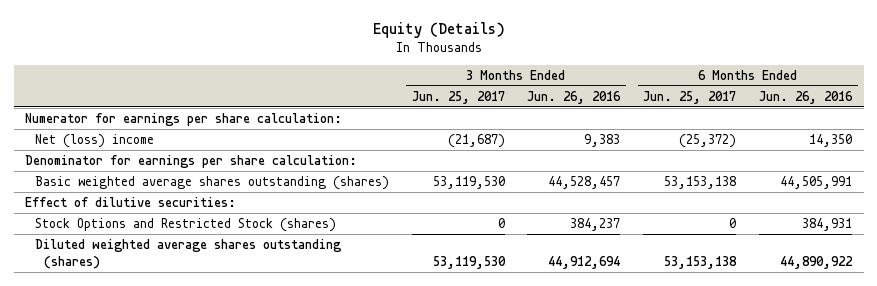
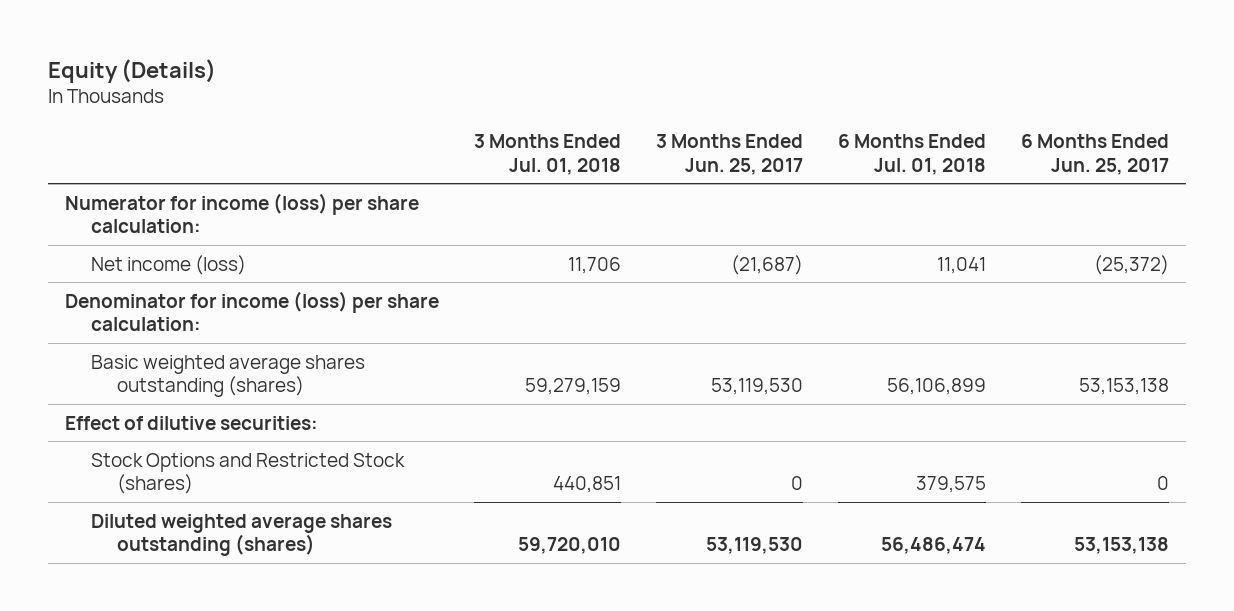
- | 3 Months Ended Jun. 25, 2017 | 3 Months Ended Jun. 26, 2016 | 6 Months Ended Jun. 25, 2017 | 6 Months Ended Jun. 26, 2016
+ | 3 Months Ended Jul. 01, 2018 | 3 Months Ended Jun. 25, 2017 | 6 Months Ended Jul. 01, 2018 | 6 Months Ended Jun. 25, 2017
- Numerator for earnings per share calculation:
- Net (loss) income | (21,687) | 9,383 | (25,372) | 14,350
- Denominator for earnings per share calculation:
+ Numerator for income (loss) per share calculation:
+ Net income (loss) | 11,706 | (21,687) | 11,041 | (25,372)
+ Denominator for income (loss) per share calculation:

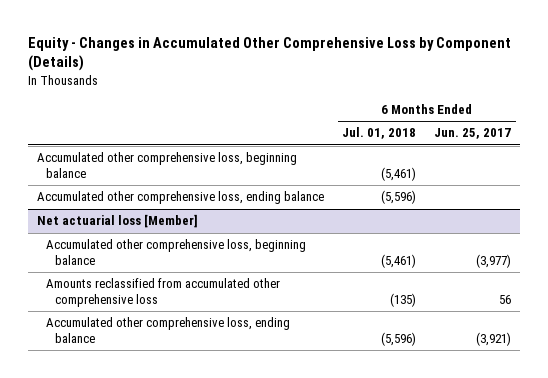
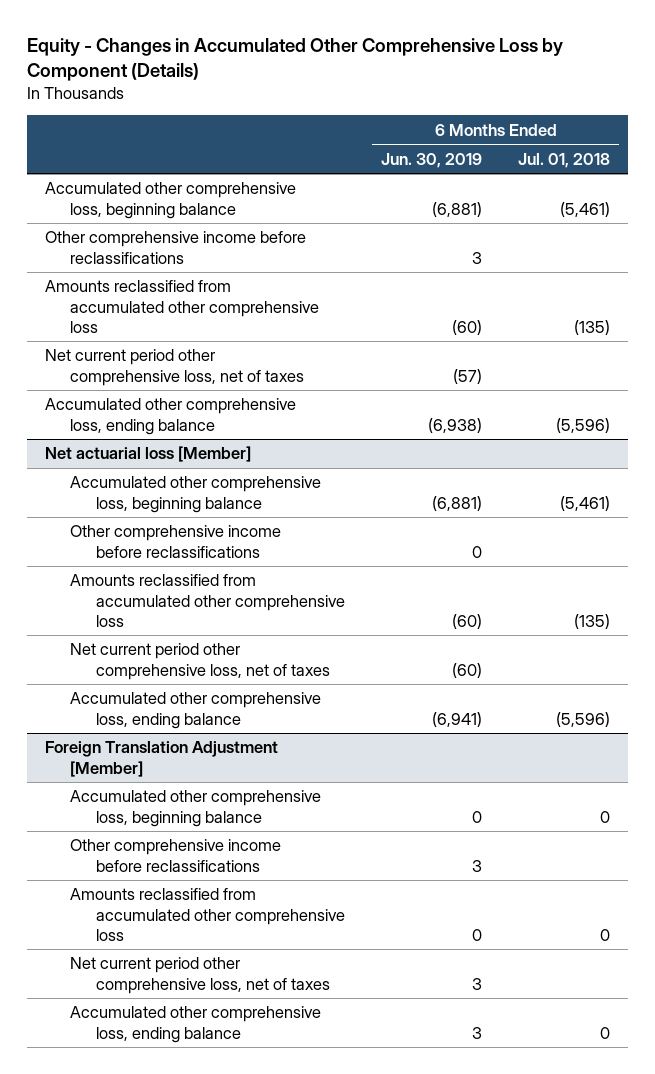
- | 6 Months Ended Jul. 01, 2018 | 6 Months Ended Jun. 25, 2017
+ | 6 Months Ended Jun. 30, 2019 | 6 Months Ended Jul. 01, 2018
+ Other comprehensive income before reclassifications | 3 |
+ Amounts reclassified from accumulated other comprehensive loss | (60) | (135)
+ Net current period other comprehensive loss, net of taxes | (57) |
@ Net actuarial loss [Member]
+ Other comprehensive income before reclassifications | 0 |
+ Net current period other comprehensive loss, net of taxes | (60) |
+ Foreign Translation Adjustment [Member]
+ Accumulated other comprehensive loss, beginning balance | 0 | 0
+ Other comprehensive income before reclassifications | 3 |
+ Amounts reclassified from accumulated other comprehensive loss | 0 | 0
+ Net current period other comprehensive loss, net of taxes | 3 |
+ Accumulated other comprehensive loss, ending balance | 3 | 0

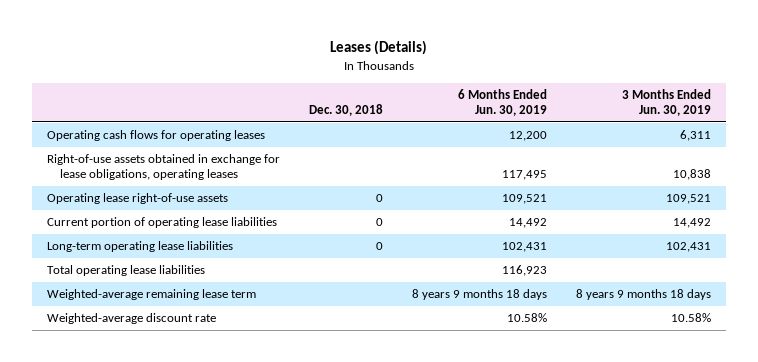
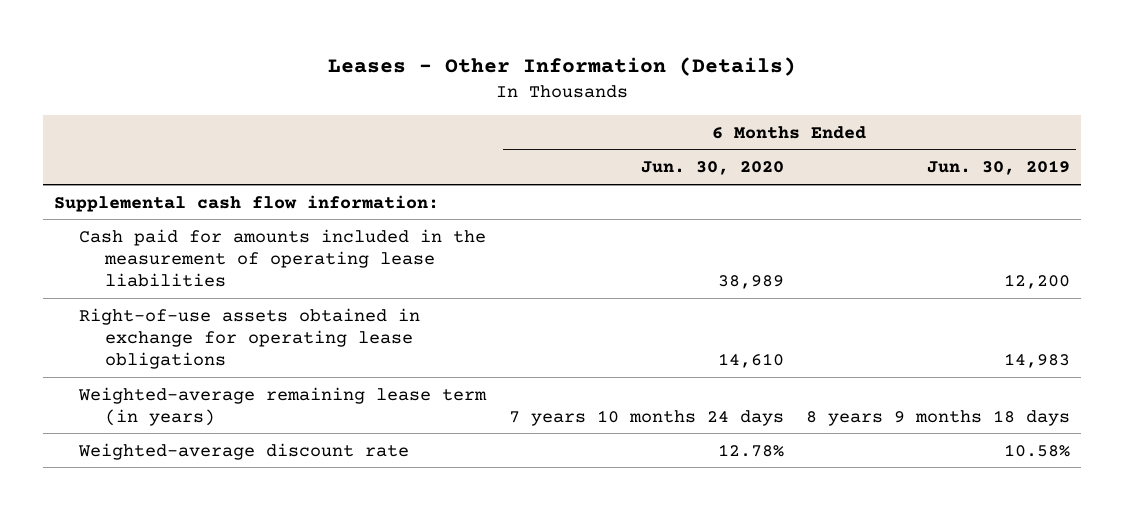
- Leases (Details)
+ Leases - Other Information (Details)
- | Dec. 30, 2018 | 6 Months Ended Jun. 30, 2019 | 3 Months Ended Jun. 30, 2019
+ | 6 Months Ended Jun. 30, 2020 | 6 Months Ended Jun. 30, 2019
- Operating cash flows for operating leases | | 12,200 | 6,311
- Right-of-use assets obtained in exchange for lease obligations, operating leases | | 117,495 | 10,838
- Operating lease right-of-use assets | 0 | 109,521 | 109,521
- Current portion of operating lease liabilities | 0 | 14,492 | 14,492
- Long-term operating lease liabilities | 0 | 102,431 | 102,431
- Total operating lease liabilities | | 116,923 |
- Weighted-average remaining lease term | | 8 years 9 months 18 days | 8 years 9 months 18 days
+ Supplemental cash flow information:
+ Cash paid for amounts included in the measurement of operating lease liabilities | 38,989 | 12,200
+ Right-of-use assets obtained in exchange for operating lease obligations | 14,610 | 14,983
+ Weighted-average remaining lease term (in years) | 7 years 10 months 24 days | 8 years 9 months 18 days

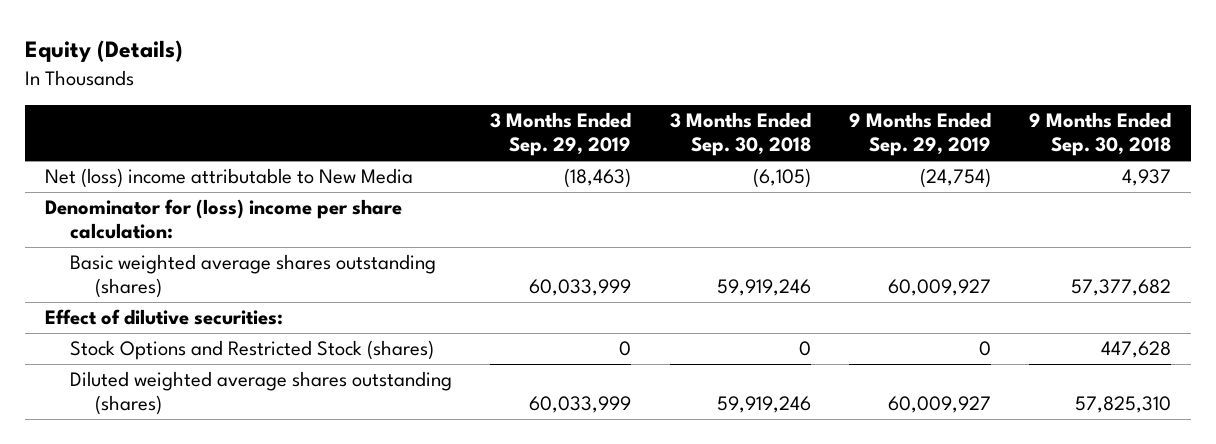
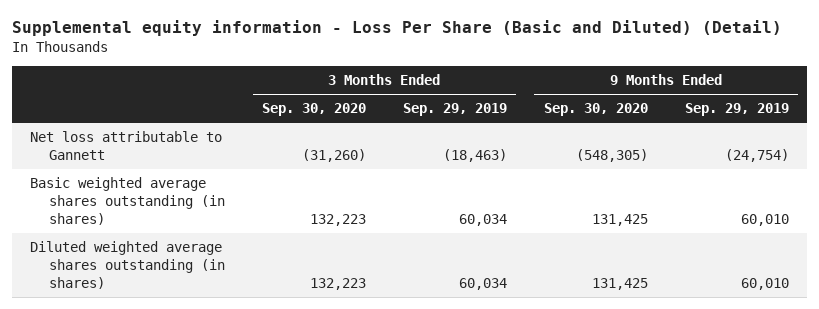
- Equity (Details)
+ Supplemental equity information - Loss Per Share (Basic and Diluted) (Detail)
- | 3 Months Ended Sep. 29, 2019 | 3 Months Ended Sep. 30, 2018 | 9 Months Ended Sep. 29, 2019 | 9 Months Ended Sep. 30, 2018
+ | 3 Months Ended Sep. 30, 2020 | 3 Months Ended Sep. 29, 2019 | 9 Months Ended Sep. 30, 2020 | 9 Months Ended Sep. 29, 2019
- Net (loss) income attributable to New Media | (18,463) | (6,105) | (24,754) | 4,937
- Denominator for (loss) income per share calculation:
- Basic weighted average shares outstanding (shares) | 60,033,999 | 59,919,246 | 60,009,927 | 57,377,682
- Effect of dilutive securities:
- Stock Options and Restricted Stock (shares) | 0 | 0 | 0 | 447,628
- Diluted weighted average shares outstanding (shares) | 60,033,999 | 59,919,246 | 60,009,927 | 57,825,310
+ Net loss attributable to Gannett | (31,260) | (18,463) | (548,305) | (24,754)
+ Basic weighted average shares outstanding (in shares) | 132,223 | 60,034 | 131,425 | 60,010
+ Diluted weighted average shares outstanding (in shares) | 132,223 | 60,034 | 131,425 | 60,010

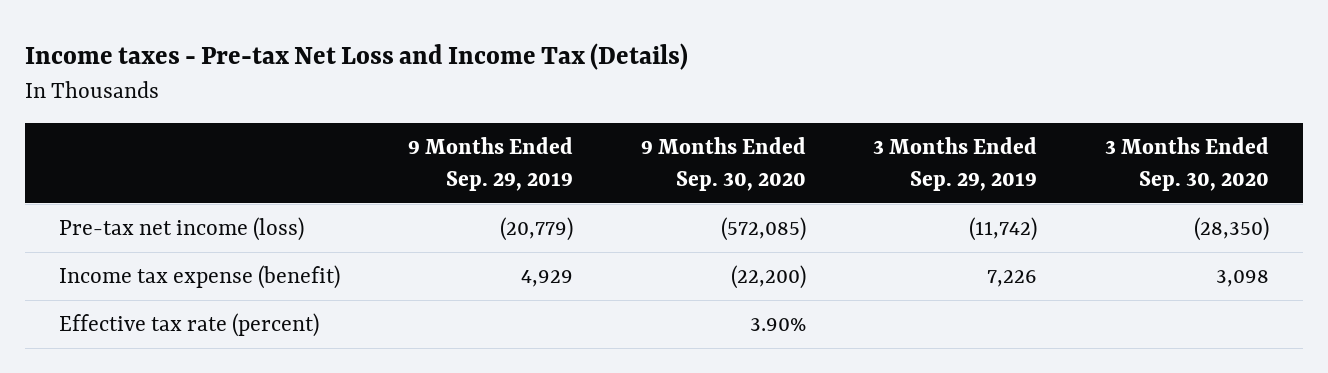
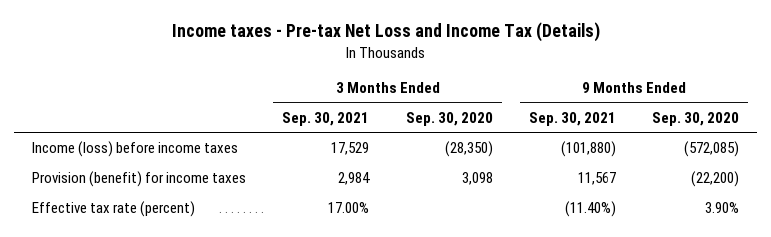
- | 9 Months Ended Sep. 29, 2019 | 9 Months Ended Sep. 30, 2020 | 3 Months Ended Sep. 29, 2019 | 3 Months Ended Sep. 30, 2020
+ | 3 Months Ended Sep. 30, 2021 | 3 Months Ended Sep. 30, 2020 | 9 Months Ended Sep. 30, 2021 | 9 Months Ended Sep. 30, 2020
- Pre-tax net income (loss) | (20,779) | (572,085) | (11,742) | (28,350)
- Income tax expense (benefit) | 4,929 | (22,200) | 7,226 | 3,098
+ Income (loss) before income taxes | 17,529 | (28,350) | (101,880) | (572,085)
+ Provision (benefit) for income taxes | 2,984 | 3,098 | 11,567 | (22,200)

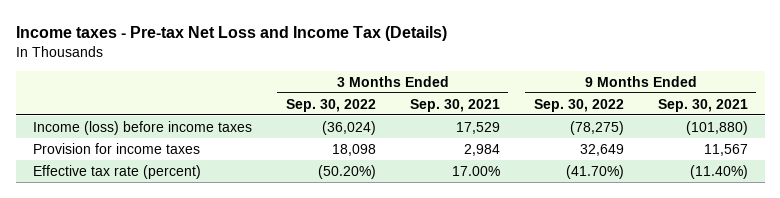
- | 3 Months Ended Sep. 30, 2021 | 3 Months Ended Sep. 30, 2020 | 9 Months Ended Sep. 30, 2021 | 9 Months Ended Sep. 30, 2020
+ | 3 Months Ended Sep. 30, 2022 | 3 Months Ended Sep. 30, 2021 | 9 Months Ended Sep. 30, 2022 | 9 Months Ended Sep. 30, 2021
- Provision (benefit) for income taxes | 2,984 | 3,098 | 11,567 | (22,200)
+ Provision for income taxes | 18,098 | 2,984 | 32,649 | 11,567

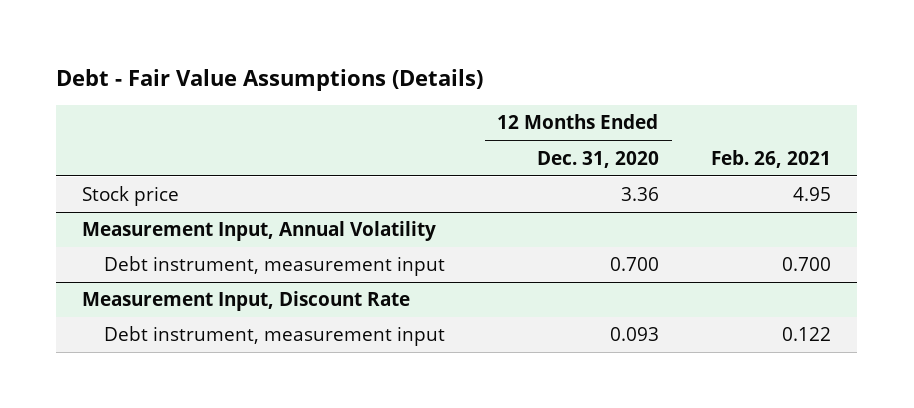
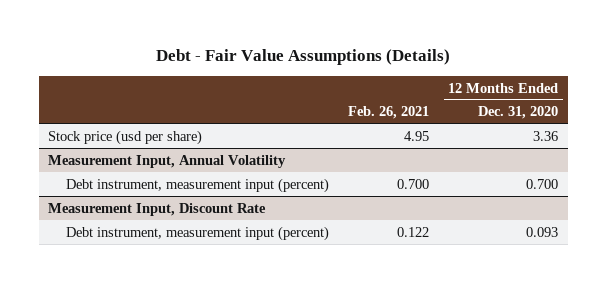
- | 12 Months Ended Dec. 31, 2020 | Feb. 26, 2021
+ | Feb. 26, 2021 | 12 Months Ended Dec. 31, 2020
- Stock price | 3.36 | 4.95
+ Stock price (usd per share) | 4.95 | 3.36
@ Measurement Input, Annual Volatility
- Debt instrument, measurement input | 0.700 | 0.700
+ Debt instrument, measurement input (percent) | 0.700 | 0.700
@ Measurement Input, Discount Rate
- Debt instrument, measurement input | 0.093 | 0.122
+ Debt instrument, measurement input (percent) | 0.122 | 0.093

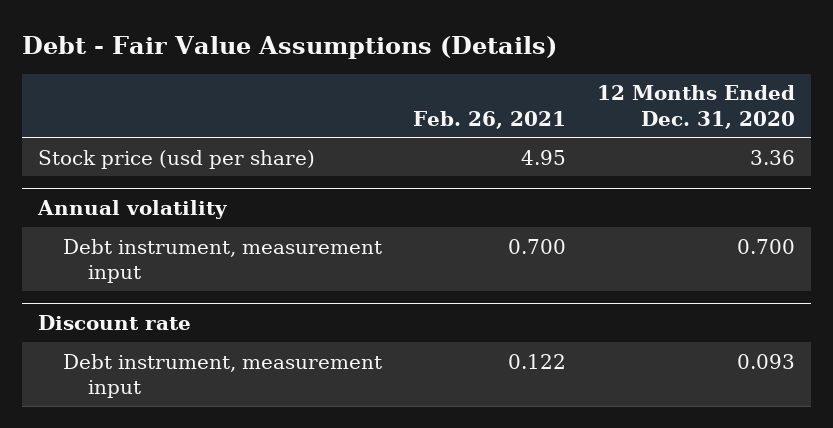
- Measurement Input, Annual Volatility
- Debt instrument, measurement input (percent) | 0.700 | 0.700
- Measurement Input, Discount Rate
- Debt instrument, measurement input (percent) | 0.122 | 0.093
+ Annual volatility
+ Debt instrument, measurement input | 0.700 | 0.700
+ Discount rate
+ Debt instrument, measurement input | 0.122 | 0.093

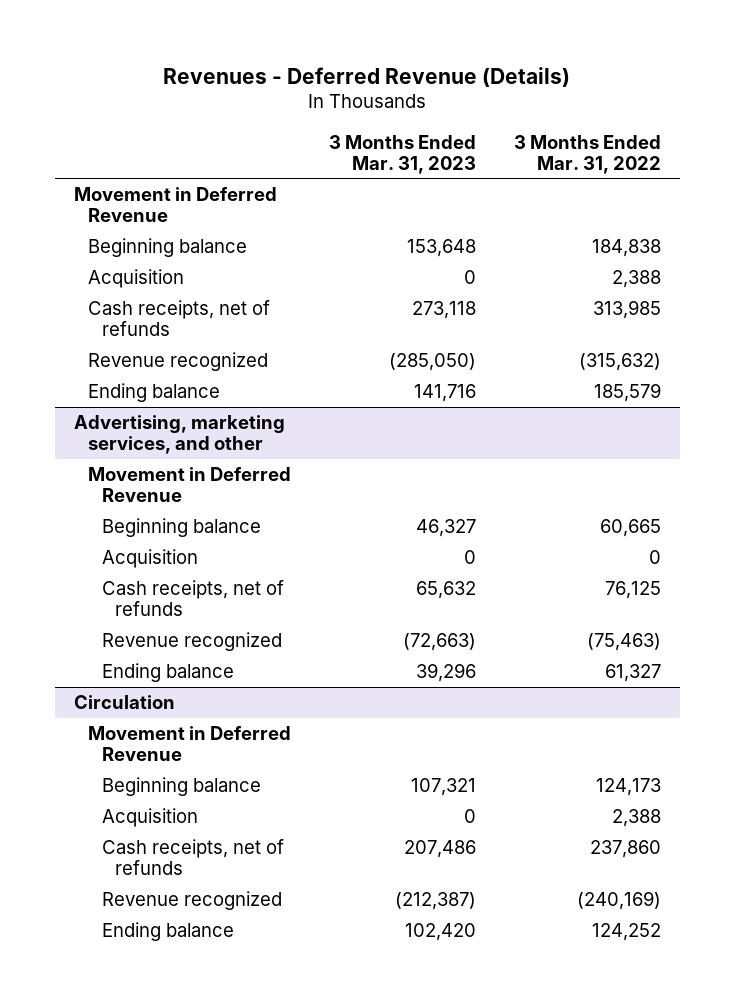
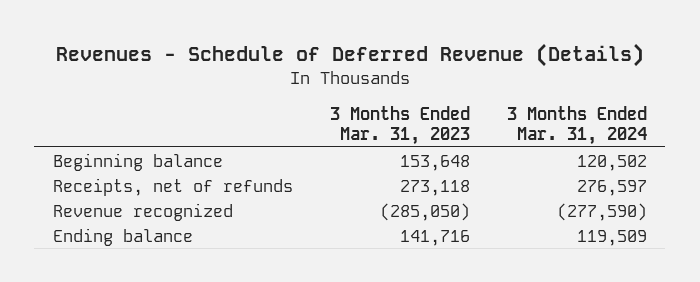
- Revenues - Deferred Revenue (Details)
+ Revenues - Schedule of Deferred Revenue (Details)
- | 3 Months Ended Mar. 31, 2023 | 3 Months Ended Mar. 31, 2022
+ | 3 Months Ended Mar. 31, 2023 | 3 Months Ended Mar. 31, 2024
- Movement in Deferred Revenue
- Acquisition | 0 | 2,388
- Cash receipts, net of refunds | 273,118 | 313,985
+ Receipts, net of refunds | 273,118 | 276,597
- Advertising, marketing services, and other
- Movement in Deferred Revenue
- Beginning balance | 46,327 | 60,665
- Acquisition | 0 | 0
- Cash receipts, net of refunds | 65,632 | 76,125
- Revenue recognized | (72,663) | (75,463)
- Ending balance | 39,296 | 61,327
- Circulation
- Movement in Deferred Revenue
- Beginning balance | 107,321 | 124,173
- Acquisition | 0 | 2,388
- Cash receipts, net of refunds | 207,486 | 237,860
- Revenue recognized | (212,387) | (240,169)
- Ending balance | 102,420 | 124,252

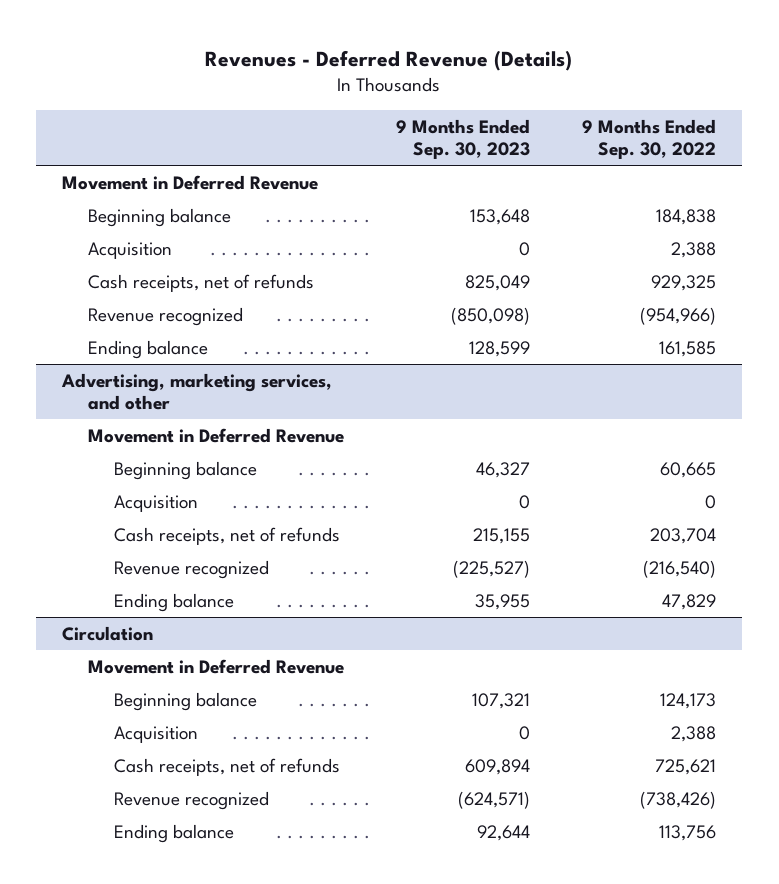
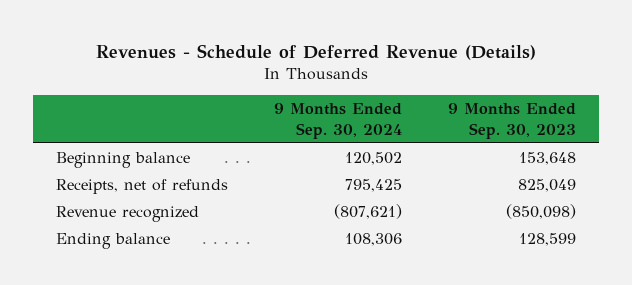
- Revenues - Deferred Revenue (Details)
+ Revenues - Schedule of Deferred Revenue (Details)
- | 9 Months Ended Sep. 30, 2023 | 9 Months Ended Sep. 30, 2022
+ | 9 Months Ended Sep. 30, 2024 | 9 Months Ended Sep. 30, 2023
- Movement in Deferred Revenue
- Acquisition | 0 | 2,388
- Cash receipts, net of refunds | 825,049 | 929,325
+ Receipts, net of refunds | 795,425 | 825,049
- Advertising, marketing services, and other
- Movement in Deferred Revenue
- Beginning balance | 46,327 | 60,665
- Acquisition | 0 | 0
- Cash receipts, net of refunds | 215,155 | 203,704
- Revenue recognized | (225,527) | (216,540)
- Ending balance | 35,955 | 47,829
- Circulation
- Movement in Deferred Revenue
- Beginning balance | 107,321 | 124,173
- Acquisition | 0 | 2,388
- Cash receipts, net of refunds | 609,894 | 725,621
- Revenue recognized | (624,571) | (738,426)
- Ending balance | 92,644 | 113,756

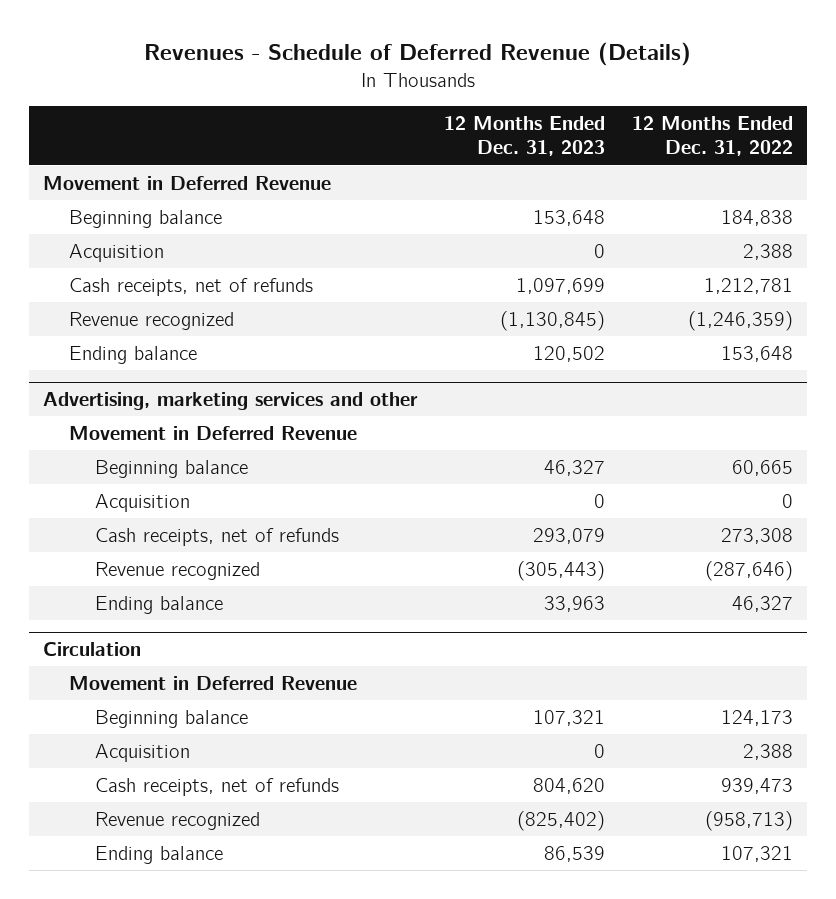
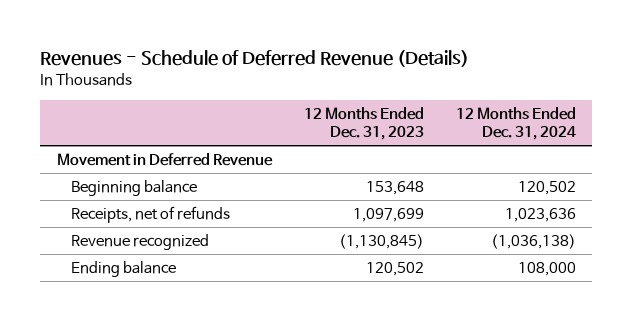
- | 12 Months Ended Dec. 31, 2023 | 12 Months Ended Dec. 31, 2022
+ | 12 Months Ended Dec. 31, 2023 | 12 Months Ended Dec. 31, 2024
- Acquisition | 0 | 2,388
- Cash receipts, net of refunds | 1,097,699 | 1,212,781
+ Receipts, net of refunds | 1,097,699 | 1,023,636
- Advertising, marketing services and other
- Movement in Deferred Revenue
- Beginning balance | 46,327 | 60,665
- Acquisition | 0 | 0
- Cash receipts, net of refunds | 293,079 | 273,308
- Revenue recognized | (305,443) | (287,646)
- Ending balance | 33,963 | 46,327
- Circulation
- Movement in Deferred Revenue
- Beginning balance | 107,321 | 124,173
- Acquisition | 0 | 2,388
- Cash receipts, net of refunds | 804,620 | 939,473
- Revenue recognized | (825,402) | (958,713)
- Ending balance | 86,539 | 107,321

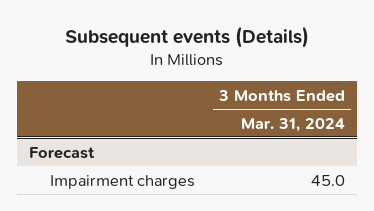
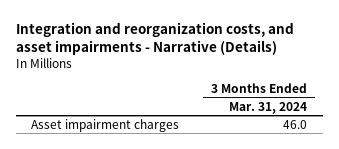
- Subsequent events (Details)
+ Integration and reorganization costs, and asset impairments - Narrative (Details)
- Forecast
- Impairment charges | 45.0
+ Asset impairment charges | 46.0

